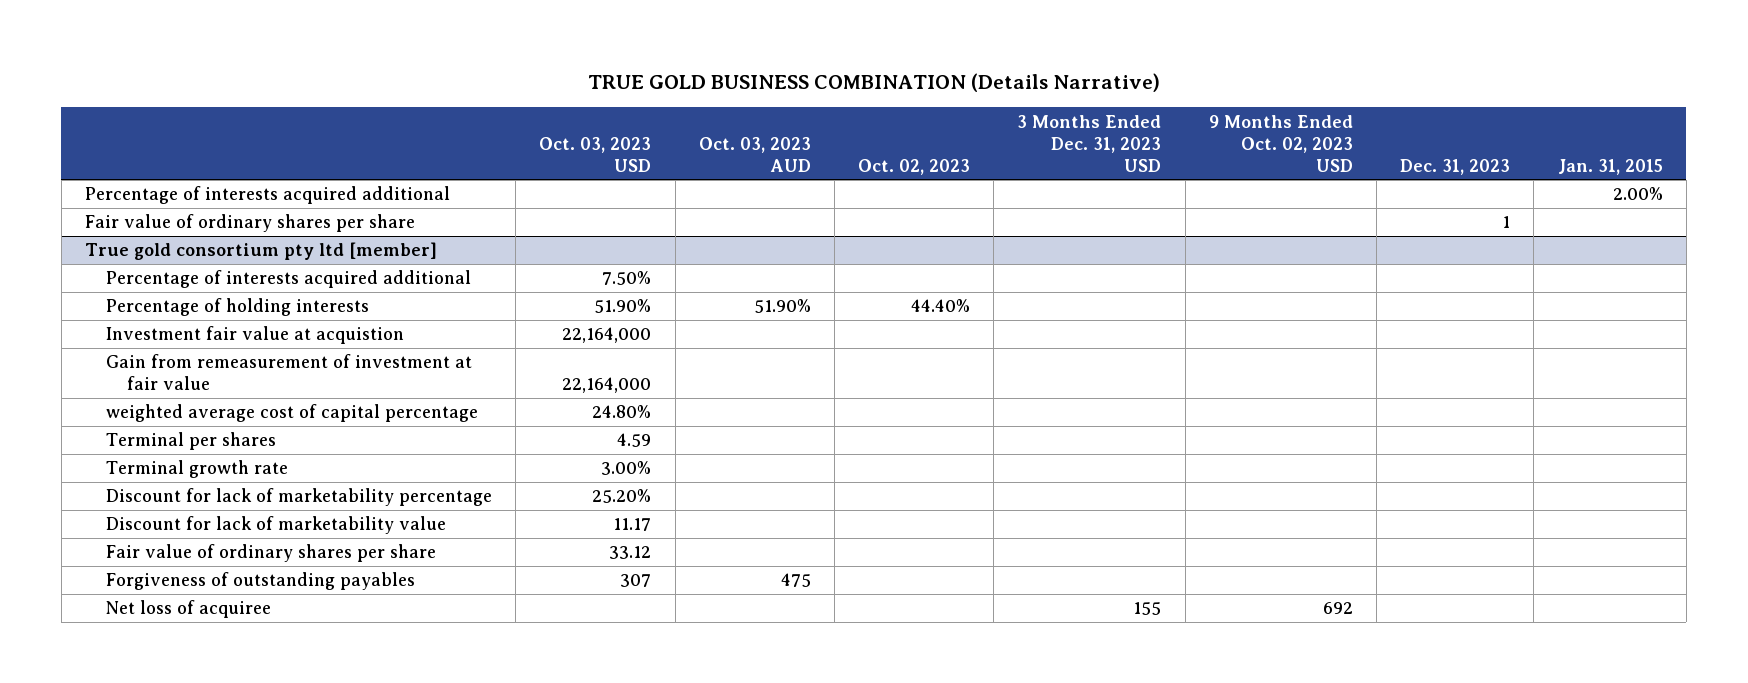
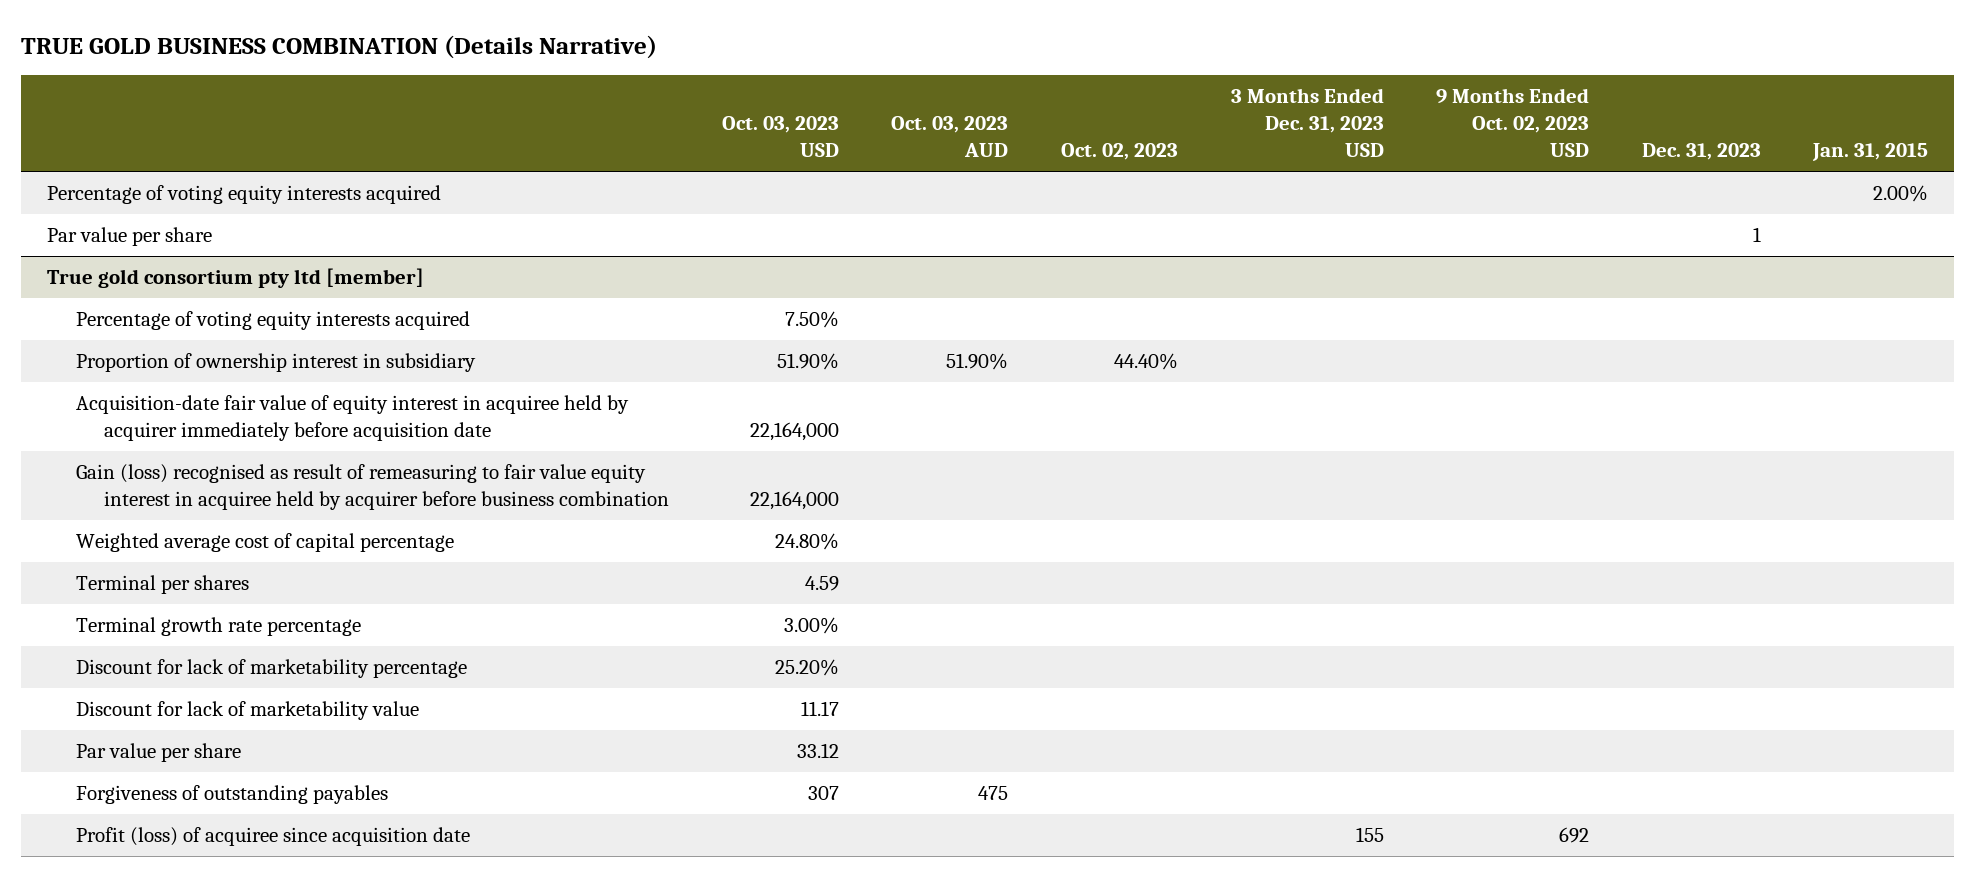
- Percentage of interests acquired additional | | | | | | | 2.00%
- Fair value of ordinary shares per share | | | | | | 1 |
+ Percentage of voting equity interests acquired | | | | | | | 2.00%
+ Par value per share | | | | | | 1 |
@ True gold consortium pty ltd [member]
- Percentage of interests acquired additional | 7.50% | | | | | |
- Percentage of holding interests | 51.90% | 51.90% | 44.40% | | | |
- Investment fair value at acquistion | 22,164,000 | | | | | |
- Gain from remeasurement of investment at fair value | 22,164,000 | | | | | |
- weighted average cost of capital percentage | 24.80% | | | | | |
+ Percentage of voting equity interests acquired | 7.50% | | | | | |
+ Proportion of ownership interest in subsidiary | 51.90% | 51.90% | 44.40% | | | |
+ Acquisition-date fair value of equity interest in acquiree held by acquirer immediately before acquisition date | 22,164,000 | | | | | |
+ Gain (loss) recognised as result of remeasuring to fair value equity interest in acquiree held by acquirer before business combination | 22,164,000 | | | | | |
+ Weighted average cost of capital percentage | 24.80% | | | | | |
- Terminal growth rate | 3.00% | | | | | |
+ Terminal growth rate percentage | 3.00% | | | | | |
- Fair value of ordinary shares per share | 33.12 | | | | | |
+ Par value per share | 33.12 | | | | | |
- Net loss of acquiree | | | | 155 | 692 | |
+ Profit (loss) of acquiree since acquisition date | | | | 155 | 692 | |

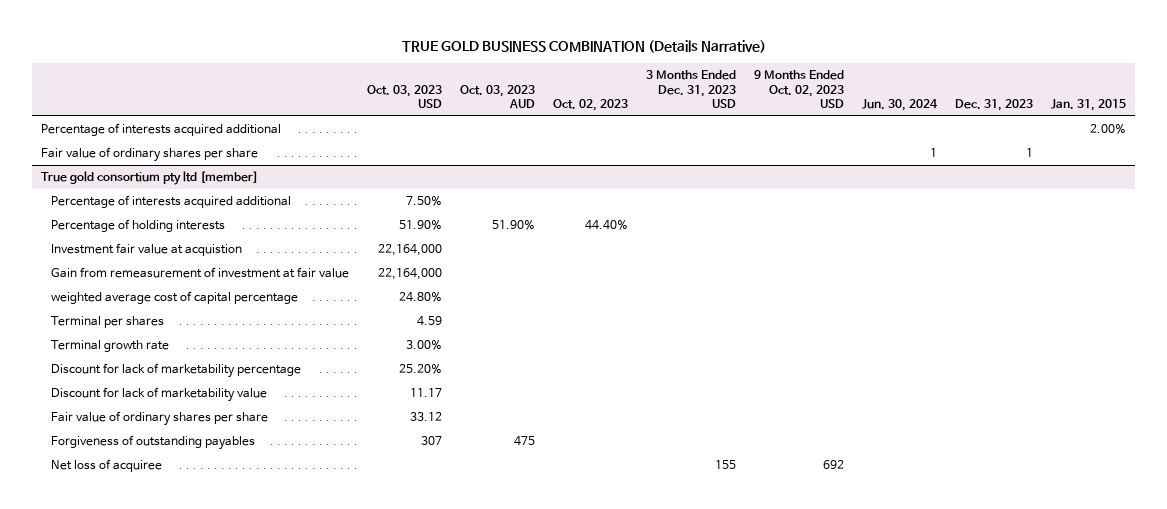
- | Oct. 03, 2023 USD | Oct. 03, 2023 AUD | Oct. 02, 2023 | 3 Months Ended Dec. 31, 2023 USD | 9 Months Ended Oct. 02, 2023 USD | Dec. 31, 2023 | Jan. 31, 2015
+ | Oct. 03, 2023 USD | Oct. 03, 2023 AUD | Oct. 02, 2023 | 3 Months Ended Dec. 31, 2023 USD | 9 Months Ended Oct. 02, 2023 USD | Jun. 30, 2024 | Dec. 31, 2023 | Jan. 31, 2015
- Percentage of voting equity interests acquired | | | | | | | 2.00%
- Par value per share | | | | | | 1 |
+ Percentage of interests acquired additional | | | | | | | | 2.00%
+ Fair value of ordinary shares per share | | | | | | 1 | 1 |
@ True gold consortium pty ltd [member]
- Percentage of voting equity interests acquired | 7.50% | | | | | |
- Proportion of ownership interest in subsidiary | 51.90% | 51.90% | 44.40% | | | |
- Acquisition-date fair value of equity interest in acquiree held by acquirer immediately before acquisition date | 22,164,000 | | | | | |
- Gain (loss) recognised as result of remeasuring to fair value equity interest in acquiree held by acquirer before business combination | 22,164,000 | | | | | |
- Weighted average cost of capital percentage | 24.80% | | | | | |
+ Percentage of interests acquired additional | 7.50% | | | | | | |
+ Percentage of holding interests | 51.90% | 51.90% | 44.40% | | | | |
+ Investment fair value at acquistion | 22,164,000 | | | | | | |
+ Gain from remeasurement of investment at fair value | 22,164,000 | | | | | | |
+ weighted average cost of capital percentage | 24.80% | | | | | | |
- Terminal growth rate percentage | 3.00% | | | | | |
+ Terminal growth rate | 3.00% | | | | | | |
- Par value per share | 33.12 | | | | | |
+ Fair value of ordinary shares per share | 33.12 | | | | | | |
- Profit (loss) of acquiree since acquisition date | | | | 155 | 692 | |
+ Net loss of acquiree | | | | 155 | 692 | | |

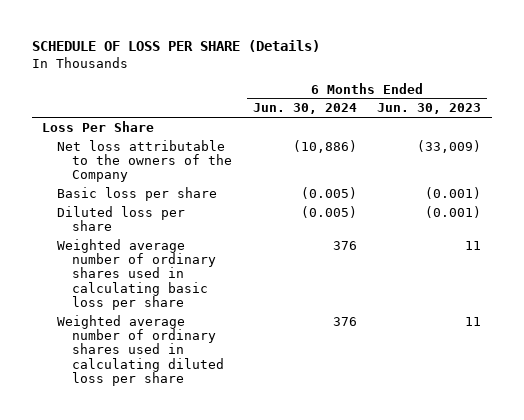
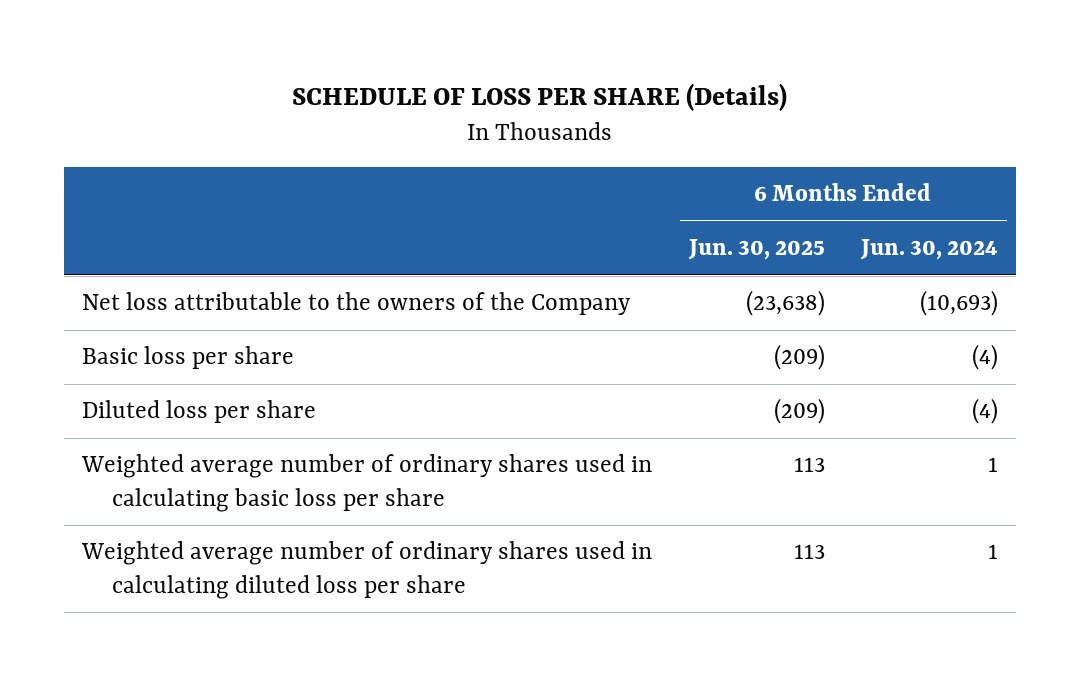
- | 6 Months Ended Jun. 30, 2024 | 6 Months Ended Jun. 30, 2023
+ | 6 Months Ended Jun. 30, 2025 | 6 Months Ended Jun. 30, 2024
- Loss Per Share
- Net loss attributable to the owners of the Company | (10,886) | (33,009)
- Basic loss per share | (0.005) | (0.001)
- Diluted loss per share | (0.005) | (0.001)
- Weighted average number of ordinary shares used in calculating basic loss per share | 376 | 11
- Weighted average number of ordinary shares used in calculating diluted loss per share | 376 | 11
+ Net loss attributable to the owners of the Company | (23,638) | (10,693)
+ Basic loss per share | (209) | (4)
+ Diluted loss per share | (209) | (4)
+ Weighted average number of ordinary shares used in calculating basic loss per share | 113 | 1
+ Weighted average number of ordinary shares used in calculating diluted loss per share | 113 | 1

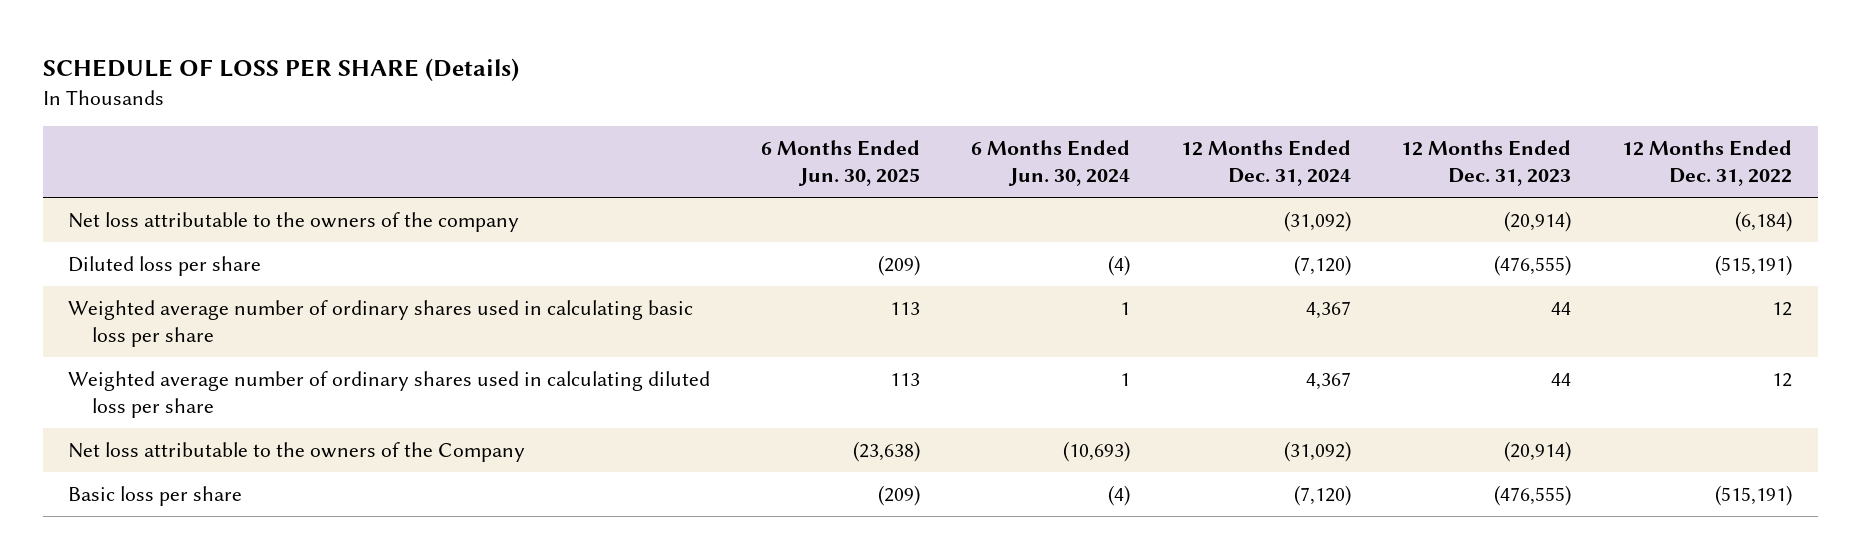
- | 6 Months Ended Jun. 30, 2025 | 6 Months Ended Jun. 30, 2024
+ | 6 Months Ended Jun. 30, 2025 | 6 Months Ended Jun. 30, 2024 | 12 Months Ended Dec. 31, 2024 | 12 Months Ended Dec. 31, 2023 | 12 Months Ended Dec. 31, 2022
+ Net loss attributable to the owners of the company | | | (31,092) | (20,914) | (6,184)
moved down: Net loss attributable to the owners of the Company | (23,638) | (10,693) | (31,092) | (20,914) |
moved down: Basic loss per share | (209) | (4) | (7,120) | (476,555) | (515,191)

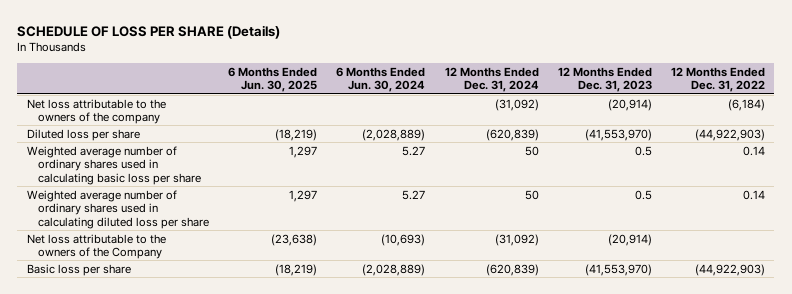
- Diluted loss per share | (209) | (4) | (7,120) | (476,555) | (515,191)
- Weighted average number of ordinary shares used in calculating basic loss per share | 113 | 1 | 4,367 | 44 | 12
- Weighted average number of ordinary shares used in calculating diluted loss per share | 113 | 1 | 4,367 | 44 | 12
+ Diluted loss per share | (18,219) | (2,028,889) | (620,839) | (41,553,970) | (44,922,903)
+ Weighted average number of ordinary shares used in calculating basic loss per share | 1,297 | 5.27 | 50 | 0.5 | 0.14
+ Weighted average number of ordinary shares used in calculating diluted loss per share | 1,297 | 5.27 | 50 | 0.5 | 0.14
- Basic loss per share | (209) | (4) | (7,120) | (476,555) | (515,191)
+ Basic loss per share | (18,219) | (2,028,889) | (620,839) | (41,553,970) | (44,922,903)

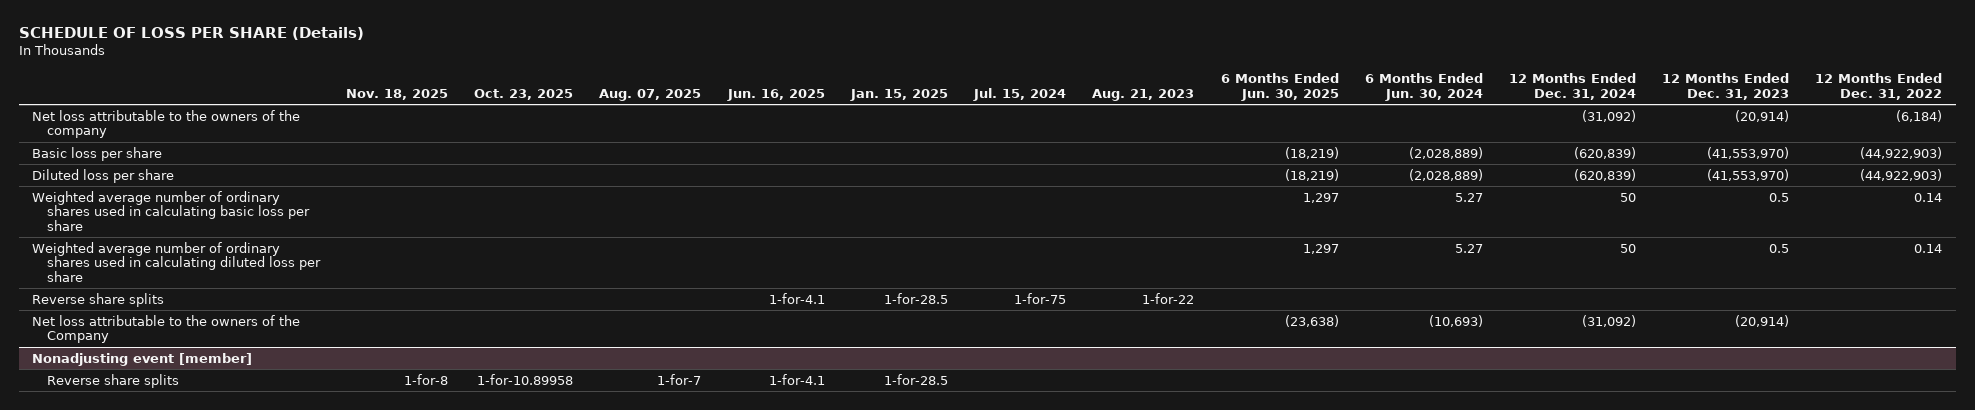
- | 6 Months Ended Jun. 30, 2025 | 6 Months Ended Jun. 30, 2024 | 12 Months Ended Dec. 31, 2024 | 12 Months Ended Dec. 31, 2023 | 12 Months Ended Dec. 31, 2022
+ | Nov. 18, 2025 | Oct. 23, 2025 | Aug. 07, 2025 | Jun. 16, 2025 | Jan. 15, 2025 | Jul. 15, 2024 | Aug. 21, 2023 | 6 Months Ended Jun. 30, 2025 | 6 Months Ended Jun. 30, 2024 | 12 Months Ended Dec. 31, 2024 | 12 Months Ended Dec. 31, 2023 | 12 Months Ended Dec. 31, 2022
moved up: Basic loss per share | | | | | | | | (18,219) | (2,028,889) | (620,839) | (41,553,970) | (44,922,903)
+ Reverse share splits | | | | 1-for-4.1 | 1-for-28.5 | 1-for-75 | 1-for-22 | | | | |
+ Nonadjusting event [member]
+ Reverse share splits | 1-for-8 | 1-for-10.89958 | 1-for-7 | 1-for-4.1 | 1-for-28.5 | | | | | | |

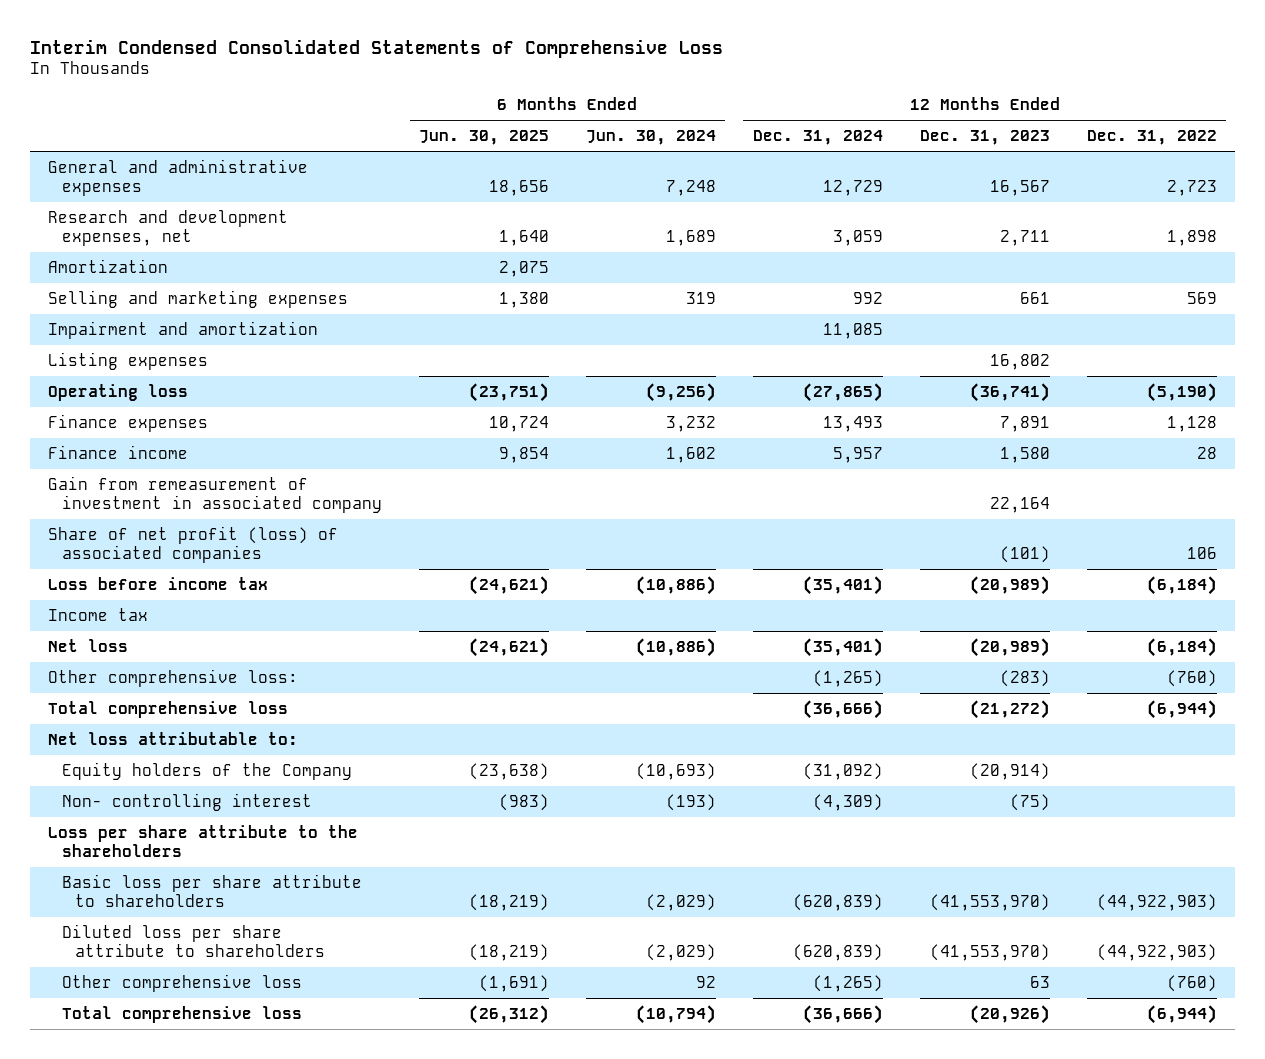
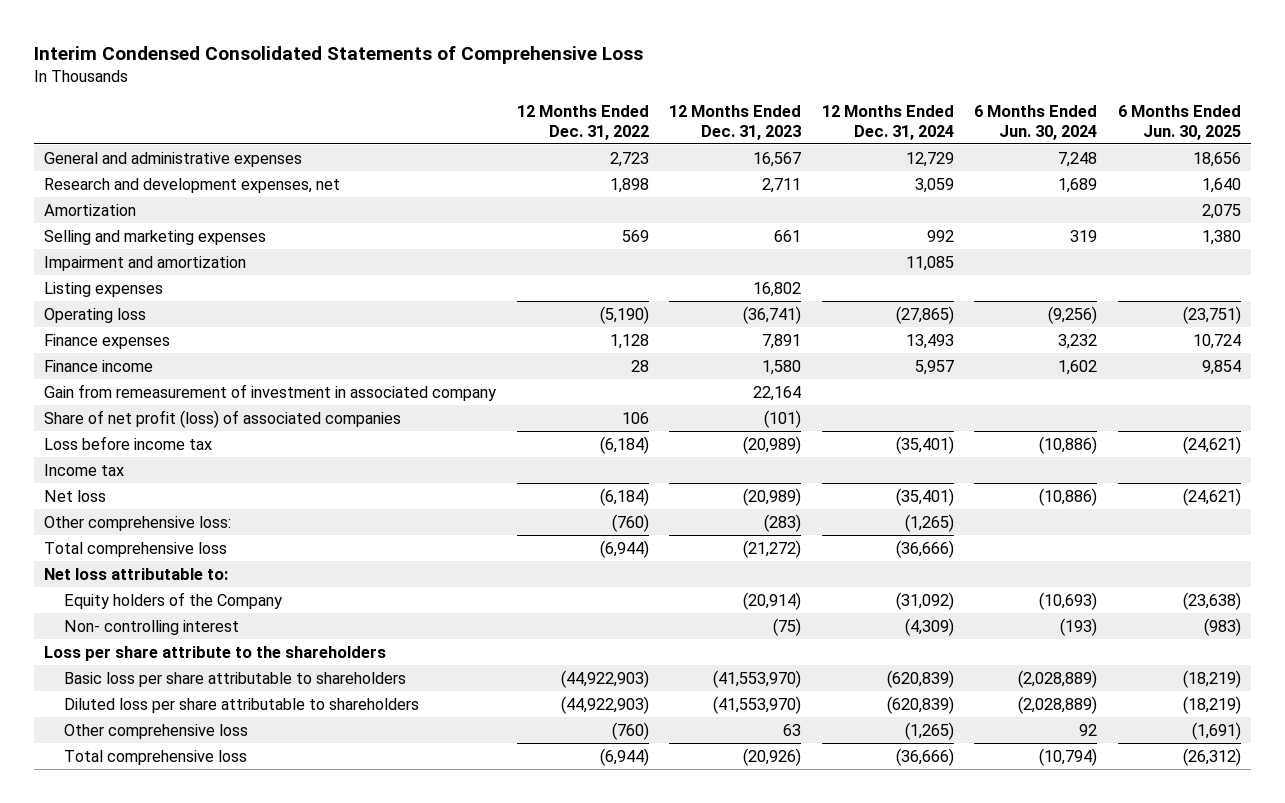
- | 6 Months Ended Jun. 30, 2025 | 6 Months Ended Jun. 30, 2024 | 12 Months Ended Dec. 31, 2024 | 12 Months Ended Dec. 31, 2023 | 12 Months Ended Dec. 31, 2022
+ | 12 Months Ended Dec. 31, 2022 | 12 Months Ended Dec. 31, 2023 | 12 Months Ended Dec. 31, 2024 | 6 Months Ended Jun. 30, 2024 | 6 Months Ended Jun. 30, 2025
- Basic loss per share attribute to shareholders | (18,219) | (2,029) | (620,839) | (41,553,970) | (44,922,903)
- Diluted loss per share attribute to shareholders | (18,219) | (2,029) | (620,839) | (41,553,970) | (44,922,903)
+ Basic loss per share attributable to shareholders | (44,922,903) | (41,553,970) | (620,839) | (2,028,889) | (18,219)
+ Diluted loss per share attributable to shareholders | (44,922,903) | (41,553,970) | (620,839) | (2,028,889) | (18,219)

